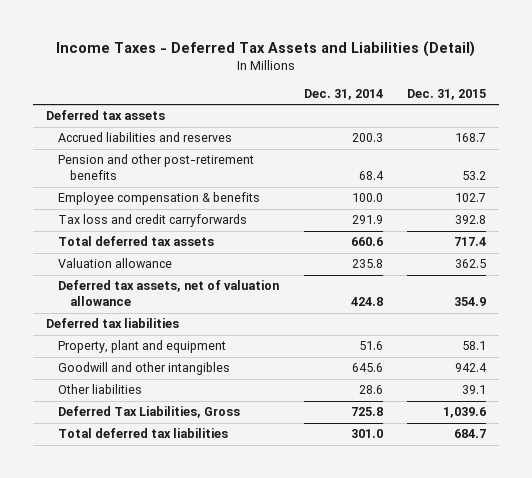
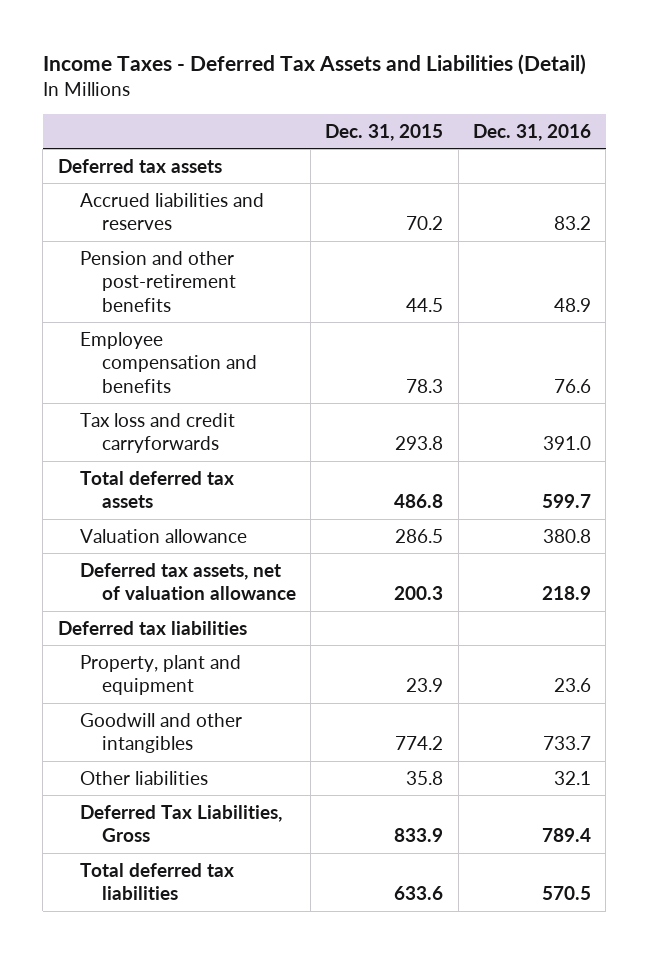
- | Dec. 31, 2014 | Dec. 31, 2015
+ | Dec. 31, 2015 | Dec. 31, 2016
- Accrued liabilities and reserves | 200.3 | 168.7
- Pension and other post-retirement benefits | 68.4 | 53.2
- Employee compensation & benefits | 100.0 | 102.7
- Tax loss and credit carryforwards | 291.9 | 392.8
- Total deferred tax assets | 660.6 | 717.4
- Valuation allowance | 235.8 | 362.5
- Deferred tax assets, net of valuation allowance | 424.8 | 354.9
+ Accrued liabilities and reserves | 70.2 | 83.2
+ Pension and other post-retirement benefits | 44.5 | 48.9
+ Employee compensation and benefits | 78.3 | 76.6
+ Tax loss and credit carryforwards | 293.8 | 391.0
+ Total deferred tax assets | 486.8 | 599.7
+ Valuation allowance | 286.5 | 380.8
+ Deferred tax assets, net of valuation allowance | 200.3 | 218.9
- Property, plant and equipment | 51.6 | 58.1
- Goodwill and other intangibles | 645.6 | 942.4
- Other liabilities | 28.6 | 39.1
- Deferred Tax Liabilities, Gross | 725.8 | 1,039.6
- Total deferred tax liabilities | 301.0 | 684.7
+ Property, plant and equipment | 23.9 | 23.6
+ Goodwill and other intangibles | 774.2 | 733.7
+ Other liabilities | 35.8 | 32.1
+ Deferred Tax Liabilities, Gross | 833.9 | 789.4
+ Total deferred tax liabilities | 633.6 | 570.5

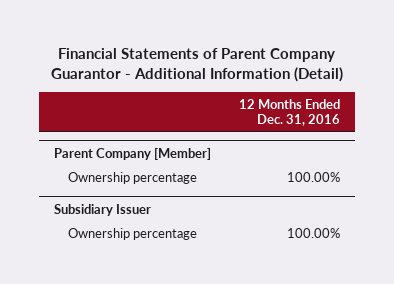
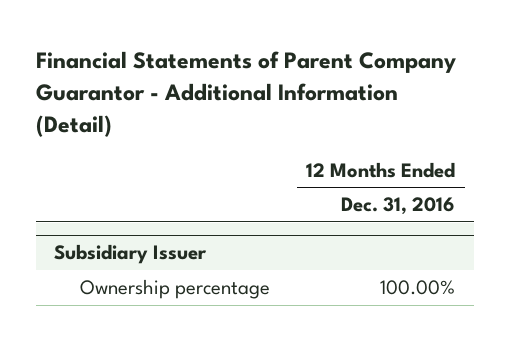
- Parent Company [Member]
- Ownership percentage | 100.00%

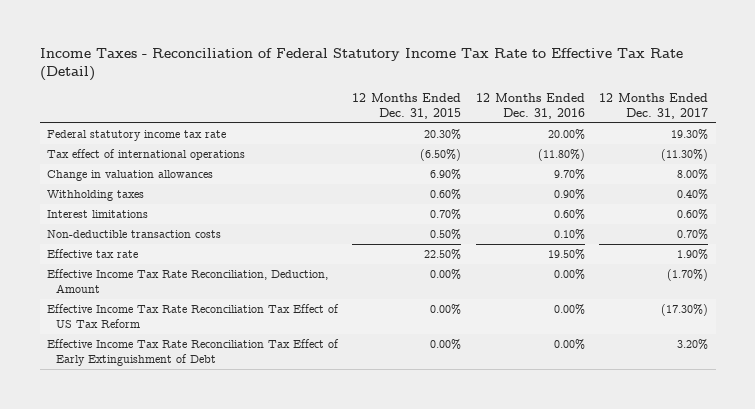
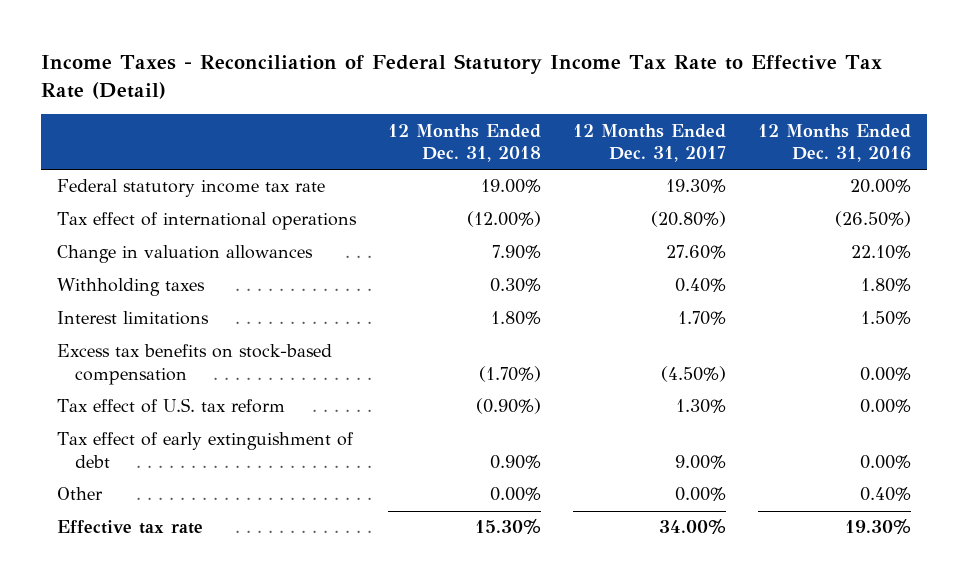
- | 12 Months Ended Dec. 31, 2015 | 12 Months Ended Dec. 31, 2016 | 12 Months Ended Dec. 31, 2017
+ | 12 Months Ended Dec. 31, 2018 | 12 Months Ended Dec. 31, 2017 | 12 Months Ended Dec. 31, 2016
- Tax effect of international operations | (6.50%) | (11.80%) | (11.30%)
- Change in valuation allowances | 6.90% | 9.70% | 8.00%
- Withholding taxes | 0.60% | 0.90% | 0.40%
- Interest limitations | 0.70% | 0.60% | 0.60%
- Non-deductible transaction costs | 0.50% | 0.10% | 0.70%
- Effective tax rate | 22.50% | 19.50% | 1.90%
- Effective Income Tax Rate Reconciliation, Deduction, Amount | 0.00% | 0.00% | (1.70%)
- Effective Income Tax Rate Reconciliation Tax Effect of US Tax Reform | 0.00% | 0.00% | (17.30%)
- Effective Income Tax Rate Reconciliation Tax Effect of Early Extinguishment of Debt | 0.00% | 0.00% | 3.20%
+ Tax effect of international operations | (12.00%) | (20.80%) | (26.50%)
+ Change in valuation allowances | 7.90% | 27.60% | 22.10%
+ Withholding taxes | 0.30% | 0.40% | 1.80%
+ Interest limitations | 1.80% | 1.70% | 1.50%
+ Excess tax benefits on stock-based compensation | (1.70%) | (4.50%) | 0.00%
+ Tax effect of U.S. tax reform | (0.90%) | 1.30% | 0.00%
+ Tax effect of early extinguishment of debt | 0.90% | 9.00% | 0.00%
+ Other | 0.00% | 0.00% | 0.40%
+ Effective tax rate | 15.30% | 34.00% | 19.30%

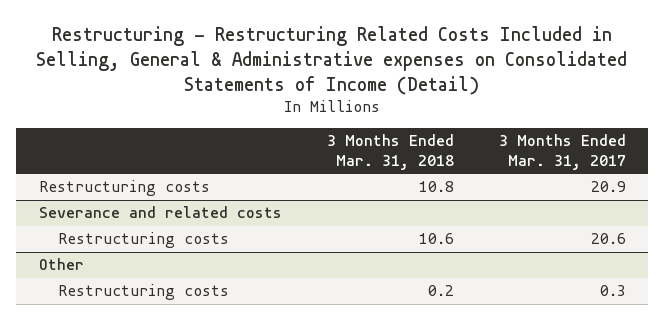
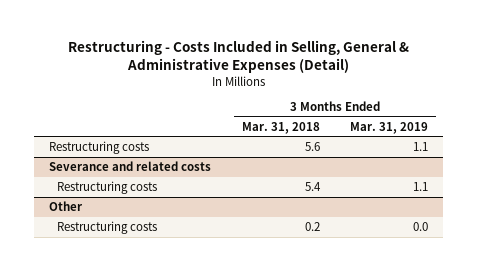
- Restructuring - Restructuring Related Costs Included in Selling, General & Administrative expenses on Consolidated Statements of Income (Detail)
+ Restructuring - Costs Included in Selling, General & Administrative Expenses (Detail)
- | 3 Months Ended Mar. 31, 2018 | 3 Months Ended Mar. 31, 2017
+ | 3 Months Ended Mar. 31, 2018 | 3 Months Ended Mar. 31, 2019
- Restructuring costs | 10.8 | 20.9
+ Restructuring costs | 5.6 | 1.1
@ Severance and related costs
- Restructuring costs | 10.6 | 20.6
+ Restructuring costs | 5.4 | 1.1

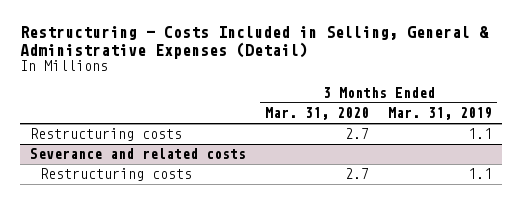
- | 3 Months Ended Mar. 31, 2018 | 3 Months Ended Mar. 31, 2019
+ | 3 Months Ended Mar. 31, 2020 | 3 Months Ended Mar. 31, 2019
- Other
- Restructuring costs | 0.2 | 0.0

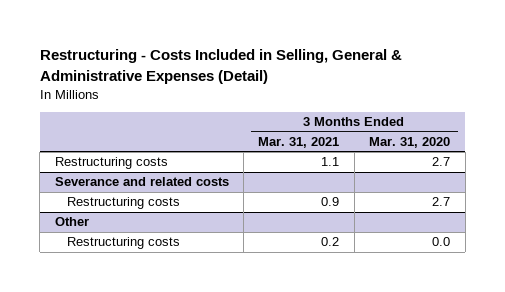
- | 3 Months Ended Mar. 31, 2020 | 3 Months Ended Mar. 31, 2019
+ | 3 Months Ended Mar. 31, 2021 | 3 Months Ended Mar. 31, 2020
+ Other
+ Restructuring costs | 0.2 | 0.0

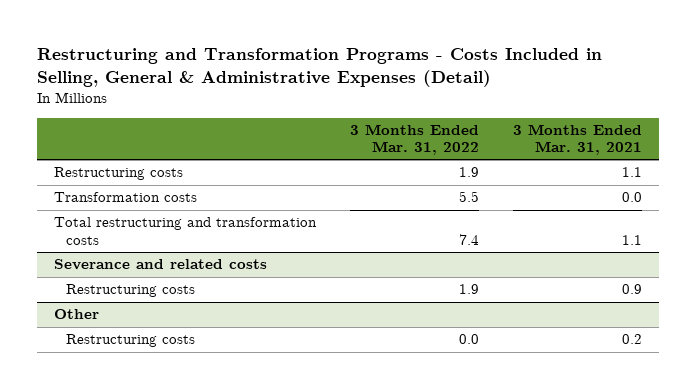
- Restructuring - Costs Included in Selling, General & Administrative Expenses (Detail)
+ Restructuring and Transformation Programs - Costs Included in Selling, General & Administrative Expenses (Detail)
- | 3 Months Ended Mar. 31, 2021 | 3 Months Ended Mar. 31, 2020
+ | 3 Months Ended Mar. 31, 2022 | 3 Months Ended Mar. 31, 2021
+ Transformation costs | 5.5 | 0.0
+ Total restructuring and transformation costs | 7.4 | 1.1

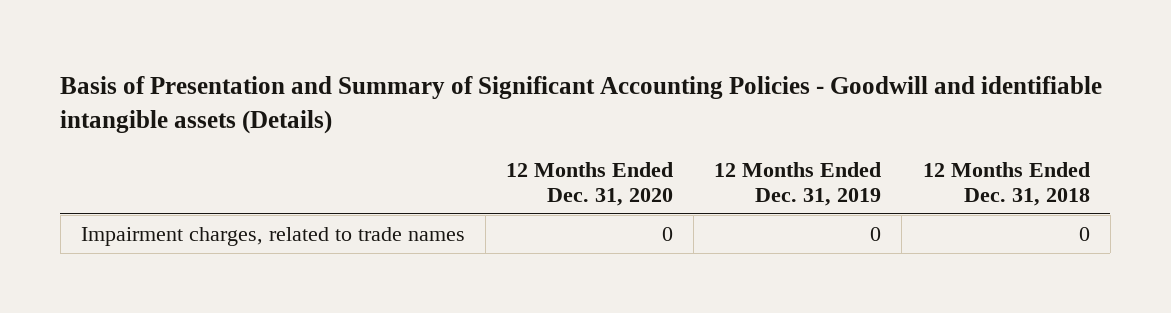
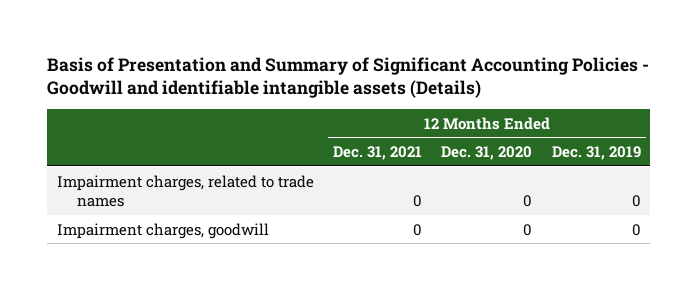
- | 12 Months Ended Dec. 31, 2020 | 12 Months Ended Dec. 31, 2019 | 12 Months Ended Dec. 31, 2018
+ | 12 Months Ended Dec. 31, 2021 | 12 Months Ended Dec. 31, 2020 | 12 Months Ended Dec. 31, 2019
+ Impairment charges, goodwill | 0 | 0 | 0

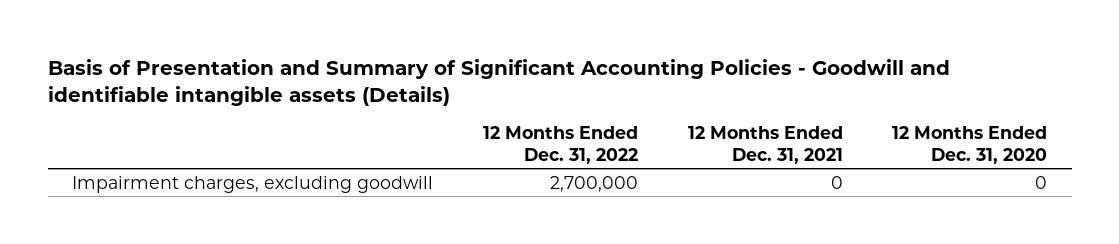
- | 12 Months Ended Dec. 31, 2021 | 12 Months Ended Dec. 31, 2020 | 12 Months Ended Dec. 31, 2019
+ | 12 Months Ended Dec. 31, 2022 | 12 Months Ended Dec. 31, 2021 | 12 Months Ended Dec. 31, 2020
- Impairment charges, related to trade names | 0 | 0 | 0
- Impairment charges, goodwill | 0 | 0 | 0
+ Impairment charges, excluding goodwill | 2,700,000 | 0 | 0

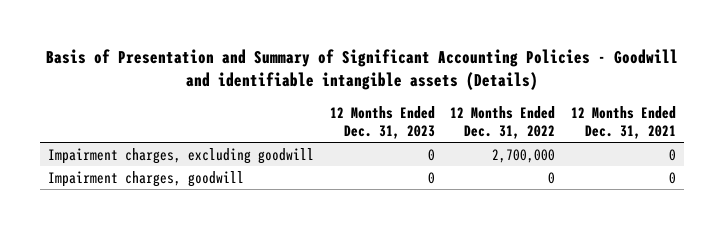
- | 12 Months Ended Dec. 31, 2022 | 12 Months Ended Dec. 31, 2021 | 12 Months Ended Dec. 31, 2020
+ | 12 Months Ended Dec. 31, 2023 | 12 Months Ended Dec. 31, 2022 | 12 Months Ended Dec. 31, 2021
+ Impairment charges, goodwill | 0 | 0 | 0

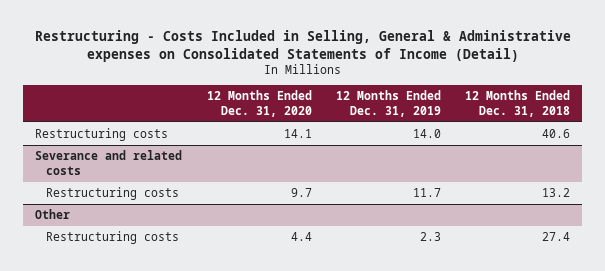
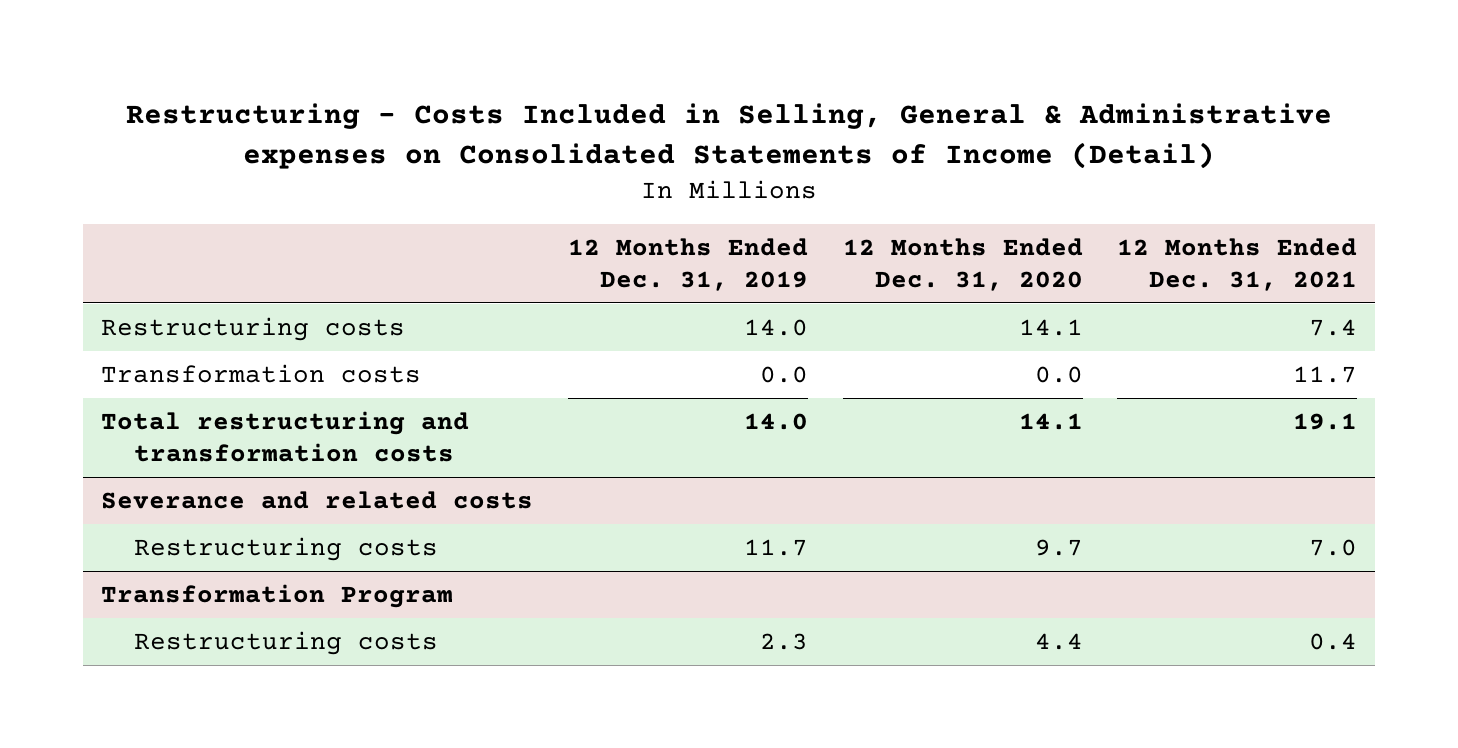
- | 12 Months Ended Dec. 31, 2020 | 12 Months Ended Dec. 31, 2019 | 12 Months Ended Dec. 31, 2018
+ | 12 Months Ended Dec. 31, 2019 | 12 Months Ended Dec. 31, 2020 | 12 Months Ended Dec. 31, 2021
+ Transformation costs | 0.0 | 0.0 | 11.7
+ Total restructuring and transformation costs | 14.0 | 14.1 | 19.1
- Other
+ Transformation Program

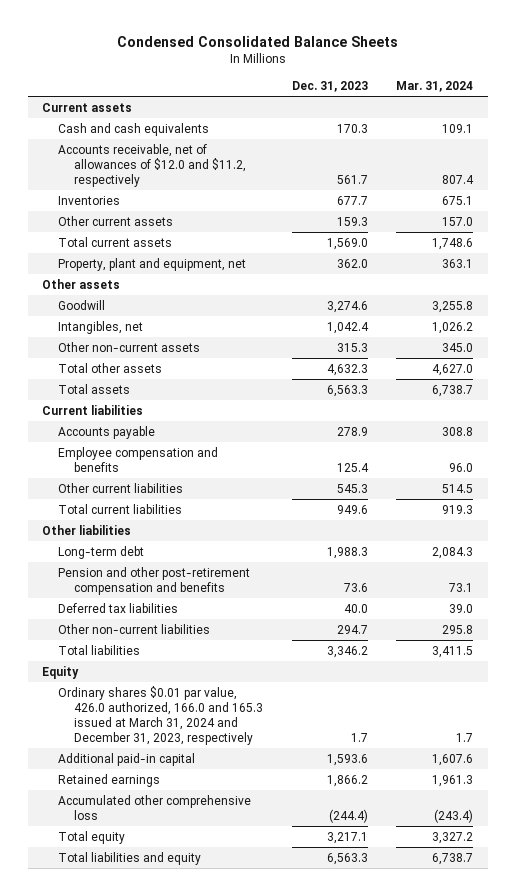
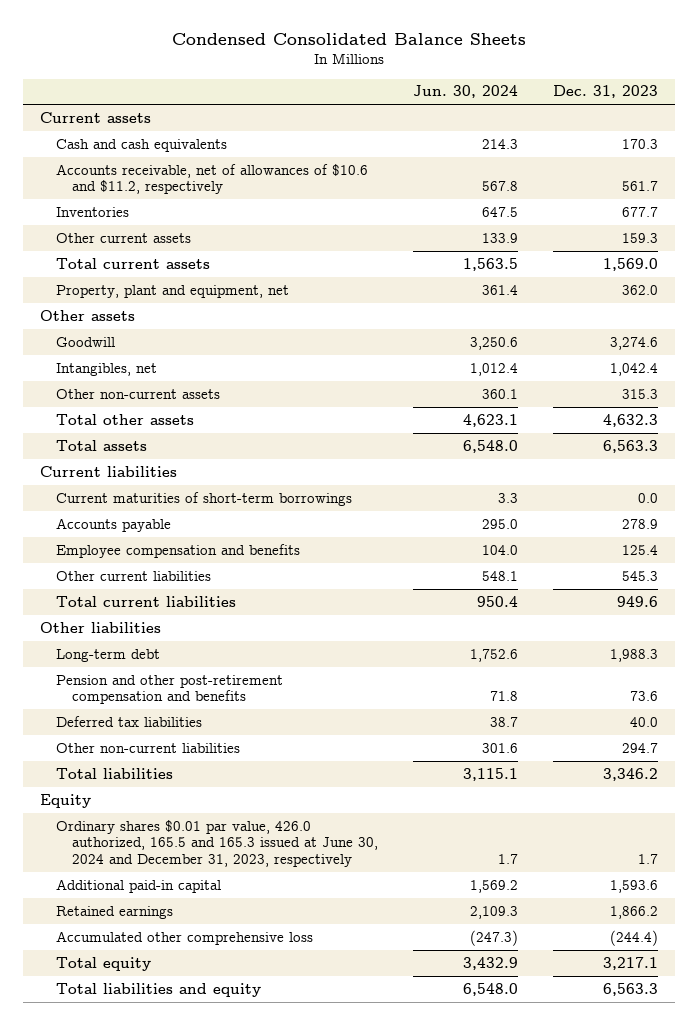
- | Dec. 31, 2023 | Mar. 31, 2024
+ | Jun. 30, 2024 | Dec. 31, 2023
- Accounts receivable, net of allowances of $12.0 and $11.2, respectively | 561.7 | 807.4
+ Accounts receivable, net of allowances of $10.6 and $11.2, respectively | 567.8 | 561.7
+ Current maturities of short-term borrowings | 3.3 | 0.0
- Ordinary shares $0.01 par value, 426.0 authorized, 166.0 and 165.3 issued at March 31, 2024 and December 31, 2023, respectively | 1.7 | 1.7
+ Ordinary shares $0.01 par value, 426.0 authorized, 165.5 and 165.3 issued at June 30, 2024 and December 31, 2023, respectively | 1.7 | 1.7

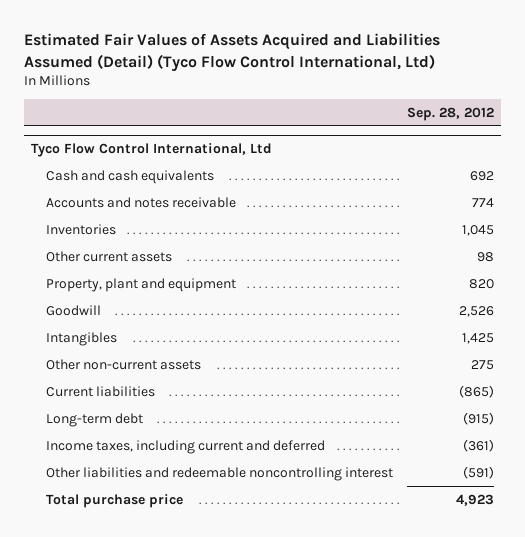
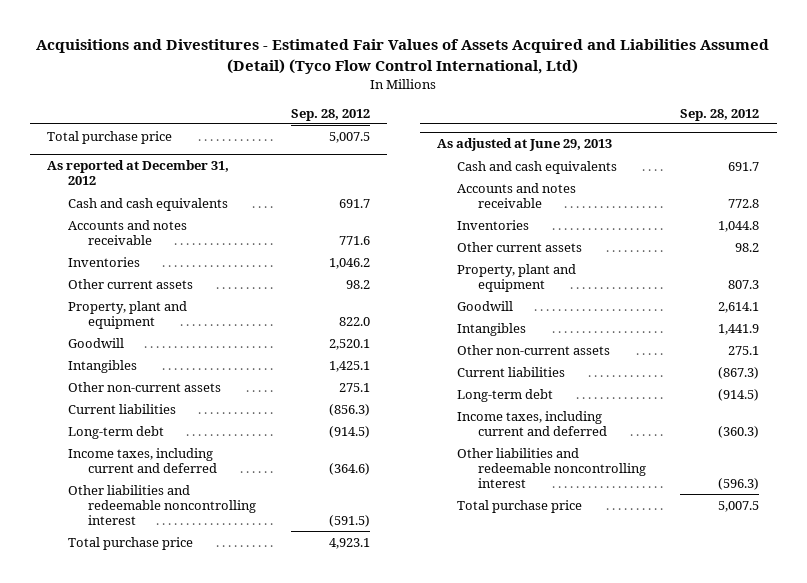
- Estimated Fair Values of Assets Acquired and Liabilities Assumed (Detail) (Tyco Flow Control International, Ltd)
+ Acquisitions and Divestitures - Estimated Fair Values of Assets Acquired and Liabilities Assumed (Detail) (Tyco Flow Control International, Ltd)
- Tyco Flow Control International, Ltd
- Cash and cash equivalents | 692
- Accounts and notes receivable | 774
- Inventories | 1,045
- Other current assets | 98
- Property, plant and equipment | 820
- Goodwill | 2,526
- Intangibles | 1,425
- Other non-current assets | 275
- Current liabilities | (865)
- Long-term debt | (915)
- Income taxes, including current and deferred | (361)
- Other liabilities and redeemable noncontrolling interest | (591)
- Total purchase price | 4,923
+ Total purchase price | 5,007.5
+ As reported at December 31, 2012
+ Cash and cash equivalents | 691.7
+ Accounts and notes receivable | 771.6
+ Inventories | 1,046.2
+ Other current assets | 98.2
+ Property, plant and equipment | 822.0
+ Goodwill | 2,520.1
+ Intangibles | 1,425.1
+ Other non-current assets | 275.1
+ Current liabilities | (856.3)
+ Long-term debt | (914.5)
+ Income taxes, including current and deferred | (364.6)
+ Other liabilities and redeemable noncontrolling interest | (591.5)
+ Total purchase price | 4,923.1
+ As adjusted at June 29, 2013
+ Cash and cash equivalents | 691.7
+ Accounts and notes receivable | 772.8
+ Inventories | 1,044.8
+ Other current assets | 98.2
+ Property, plant and equipment | 807.3
+ Goodwill | 2,614.1
+ Intangibles | 1,441.9
+ Other non-current assets | 275.1
+ Current liabilities | (867.3)
+ Long-term debt | (914.5)
+ Income taxes, including current and deferred | (360.3)
+ Other liabilities and redeemable noncontrolling interest | (596.3)
+ Total purchase price | 5,007.5

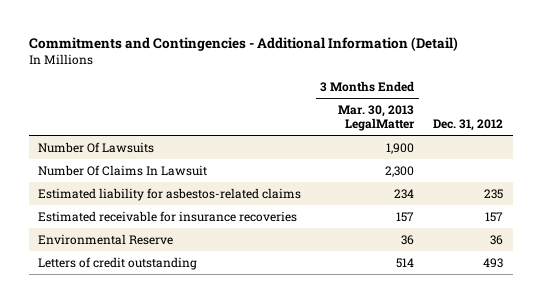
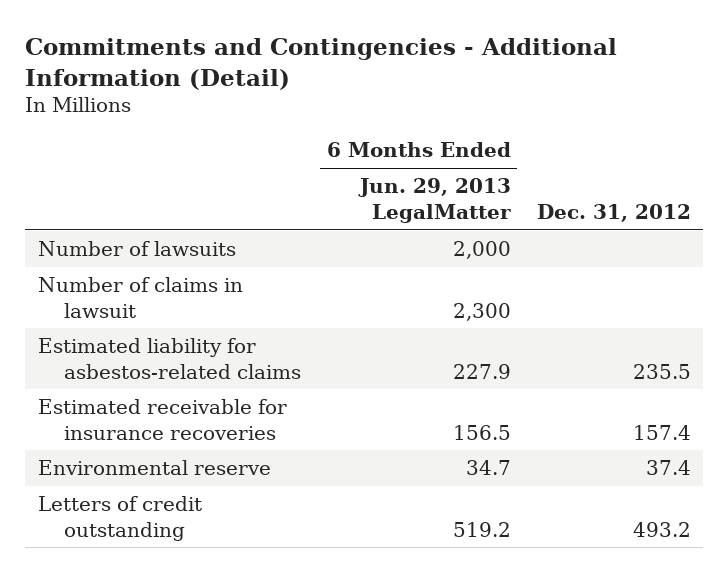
- | 3 Months Ended Mar. 30, 2013 LegalMatter | Dec. 31, 2012
+ | 6 Months Ended Jun. 29, 2013 LegalMatter | Dec. 31, 2012
- Number Of Lawsuits | 1,900 |
- Number Of Claims In Lawsuit | 2,300 |
- Estimated liability for asbestos-related claims | 234 | 235
- Estimated receivable for insurance recoveries | 157 | 157
- Environmental Reserve | 36 | 36
- Letters of credit outstanding | 514 | 493
+ Number of lawsuits | 2,000 |
+ Number of claims in lawsuit | 2,300 |
+ Estimated liability for asbestos-related claims | 227.9 | 235.5
+ Estimated receivable for insurance recoveries | 156.5 | 157.4
+ Environmental reserve | 34.7 | 37.4
+ Letters of credit outstanding | 519.2 | 493.2

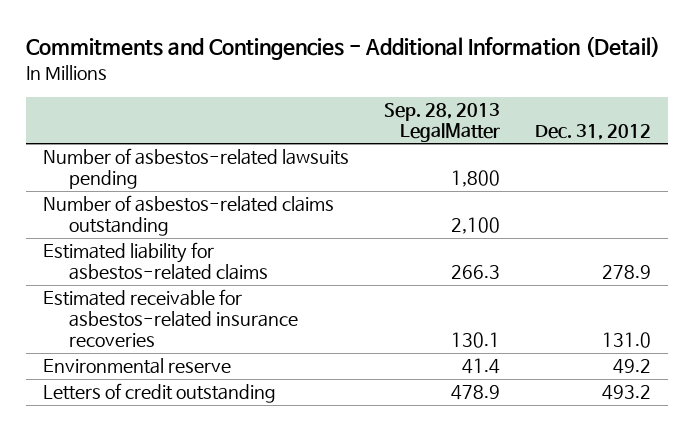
- | 6 Months Ended Jun. 29, 2013 LegalMatter | Dec. 31, 2012
+ | Sep. 28, 2013 LegalMatter | Dec. 31, 2012
- Number of lawsuits | 2,000 |
- Number of claims in lawsuit | 2,300 |
- Estimated liability for asbestos-related claims | 227.9 | 235.5
- Estimated receivable for insurance recoveries | 156.5 | 157.4
- Environmental reserve | 34.7 | 37.4
+ Number of asbestos-related lawsuits pending | 1,800 |
+ Number of asbestos-related claims outstanding | 2,100 |
+ Estimated liability for asbestos-related claims | 266.3 | 278.9
+ Estimated receivable for asbestos-related insurance recoveries | 130.1 | 131.0
+ Environmental reserve | 41.4 | 49.2

